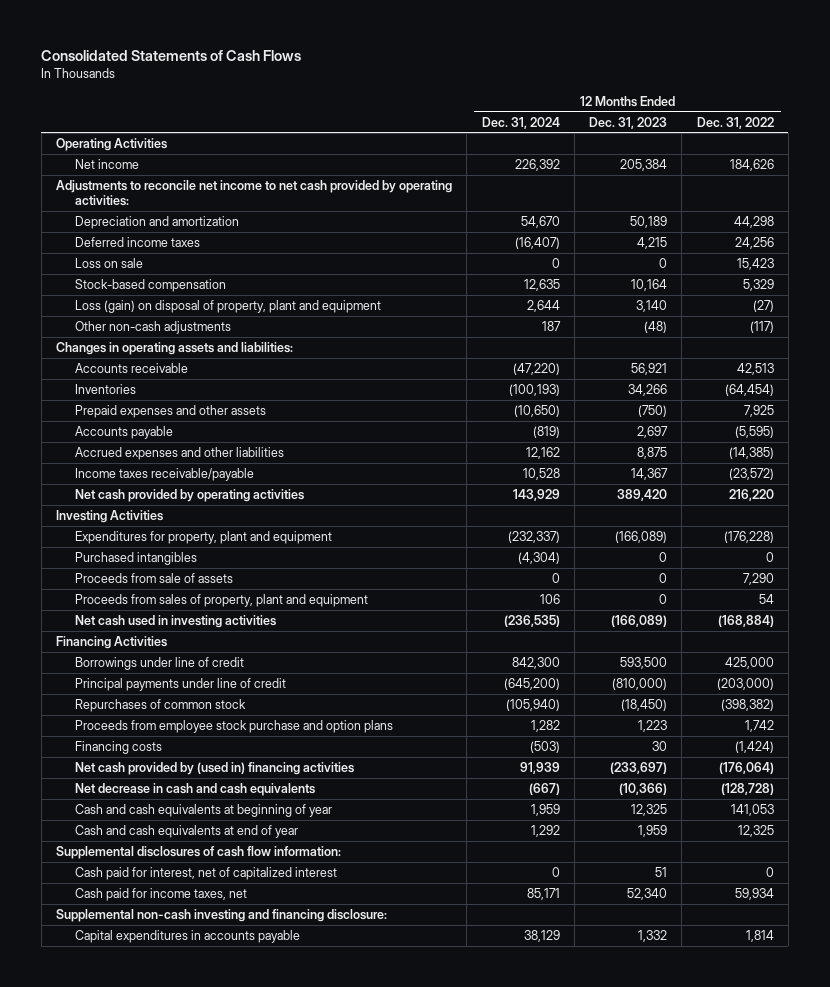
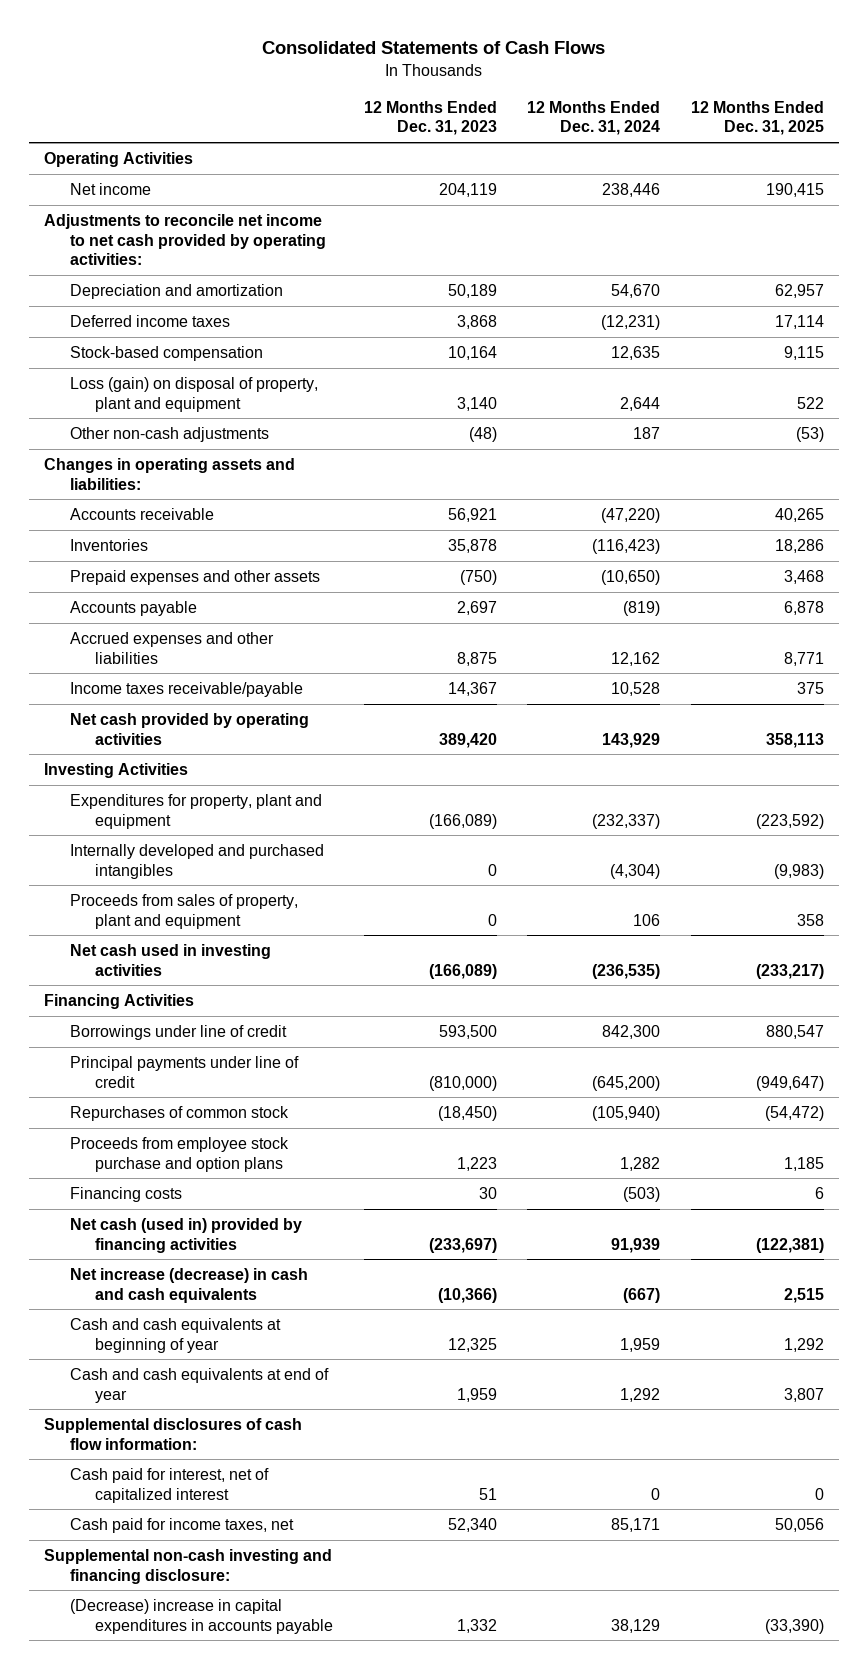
- | 12 Months Ended Dec. 31, 2024 | 12 Months Ended Dec. 31, 2023 | 12 Months Ended Dec. 31, 2022
+ | 12 Months Ended Dec. 31, 2023 | 12 Months Ended Dec. 31, 2024 | 12 Months Ended Dec. 31, 2025
- Net income | 226,392 | 205,384 | 184,626
+ Net income | 204,119 | 238,446 | 190,415
- Deferred income taxes | (16,407) | 4,215 | 24,256
- Loss on sale | 0 | 0 | 15,423
+ Deferred income taxes | 3,868 | (12,231) | 17,114
- Inventories | (100,193) | 34,266 | (64,454)
+ Inventories | 35,878 | (116,423) | 18,286
- Purchased intangibles | (4,304) | 0 | 0
- Proceeds from sale of assets | 0 | 0 | 7,290
+ Internally developed and purchased intangibles | 0 | (4,304) | (9,983)
- Net cash provided by (used in) financing activities | 91,939 | (233,697) | (176,064)
- Net decrease in cash and cash equivalents | (667) | (10,366) | (128,728)
+ Net cash (used in) provided by financing activities | (233,697) | 91,939 | (122,381)
+ Net increase (decrease) in cash and cash equivalents | (10,366) | (667) | 2,515
- Capital expenditures in accounts payable | 38,129 | 1,332 | 1,814
+ (Decrease) increase in capital expenditures in accounts payable | 1,332 | 38,129 | (33,390)

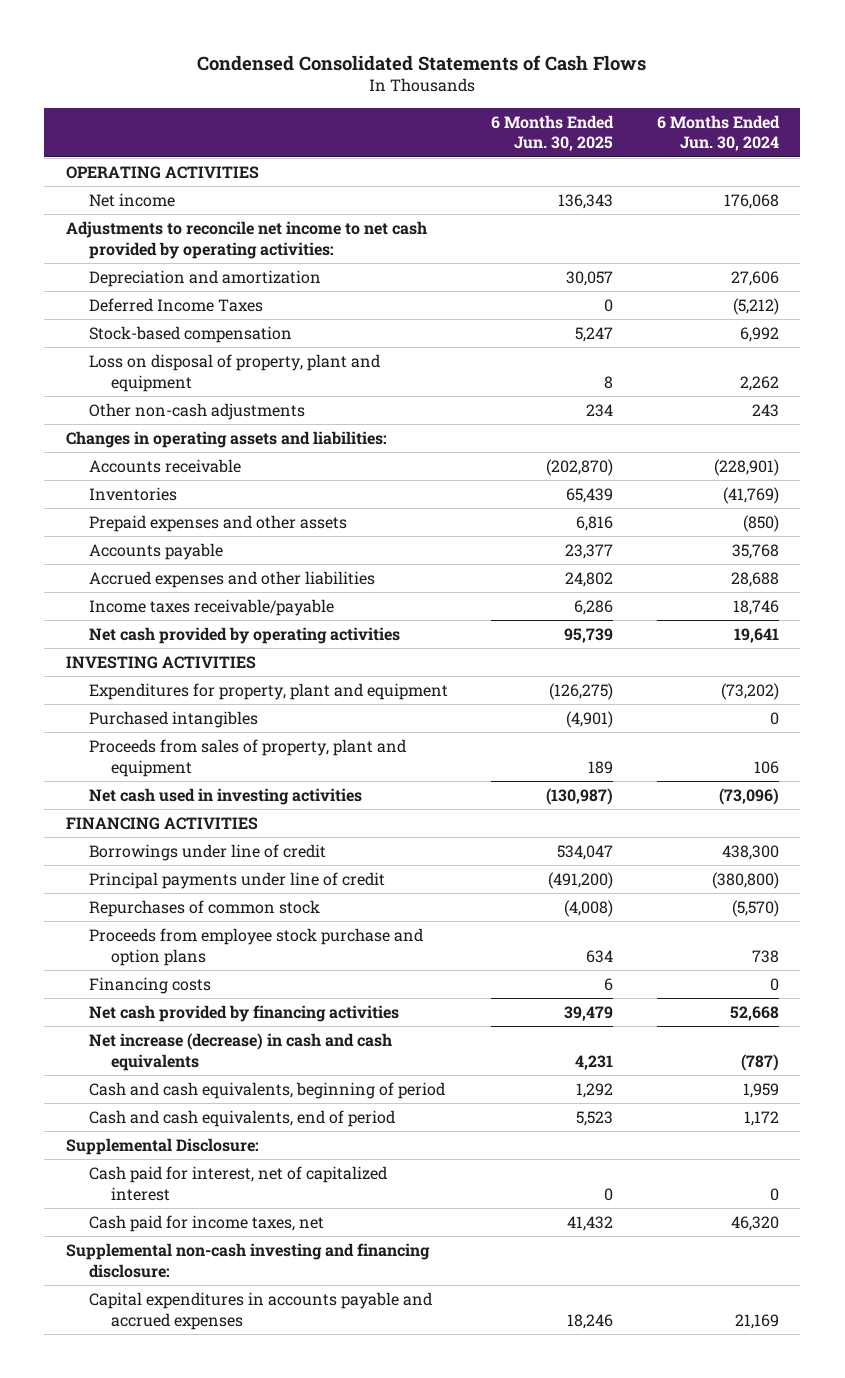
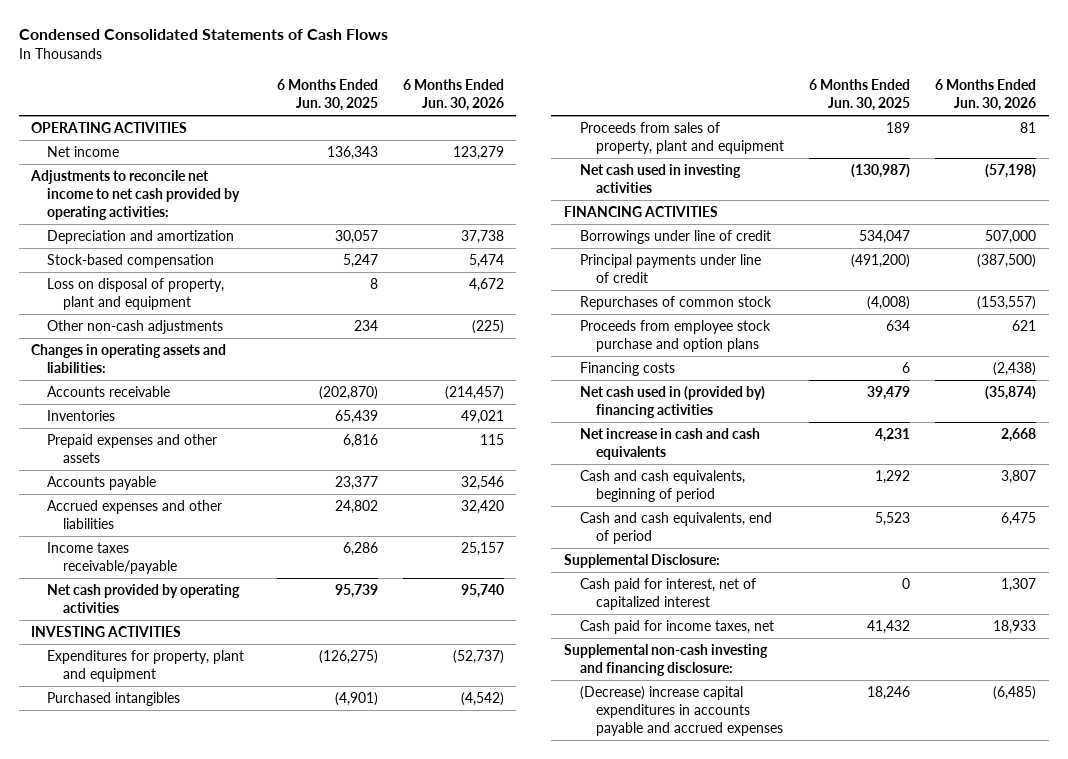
- | 6 Months Ended Jun. 30, 2025 | 6 Months Ended Jun. 30, 2024
+ | 6 Months Ended Jun. 30, 2025 | 6 Months Ended Jun. 30, 2026
- Deferred Income Taxes | 0 | (5,212)
- Net cash provided by financing activities | 39,479 | 52,668
- Net increase (decrease) in cash and cash equivalents | 4,231 | (787)
+ Net cash used in (provided by) financing activities | 39,479 | (35,874)
+ Net increase in cash and cash equivalents | 4,231 | 2,668
- Capital expenditures in accounts payable and accrued expenses | 18,246 | 21,169
+ (Decrease) increase capital expenditures in accounts payable and accrued expenses | 18,246 | (6,485)

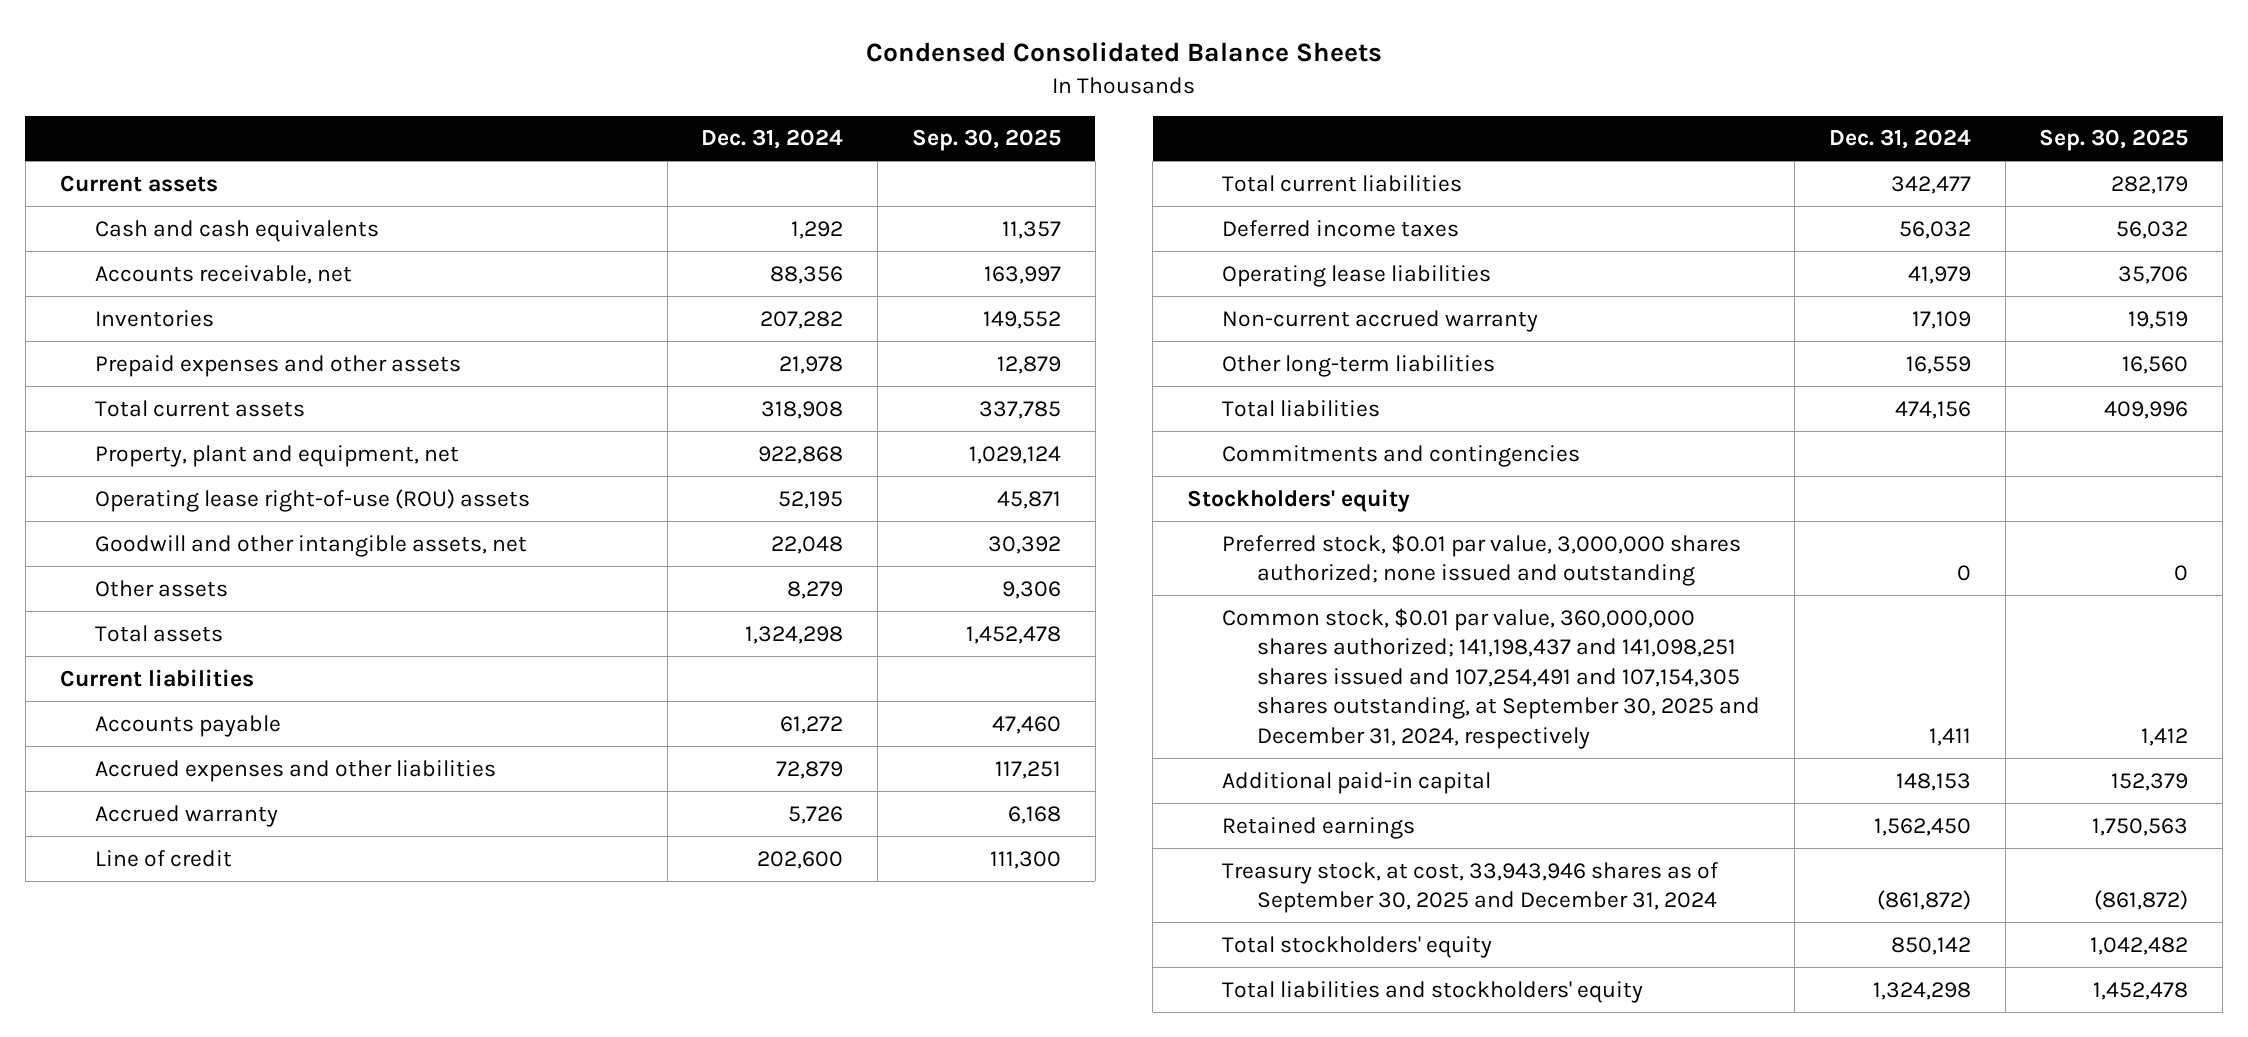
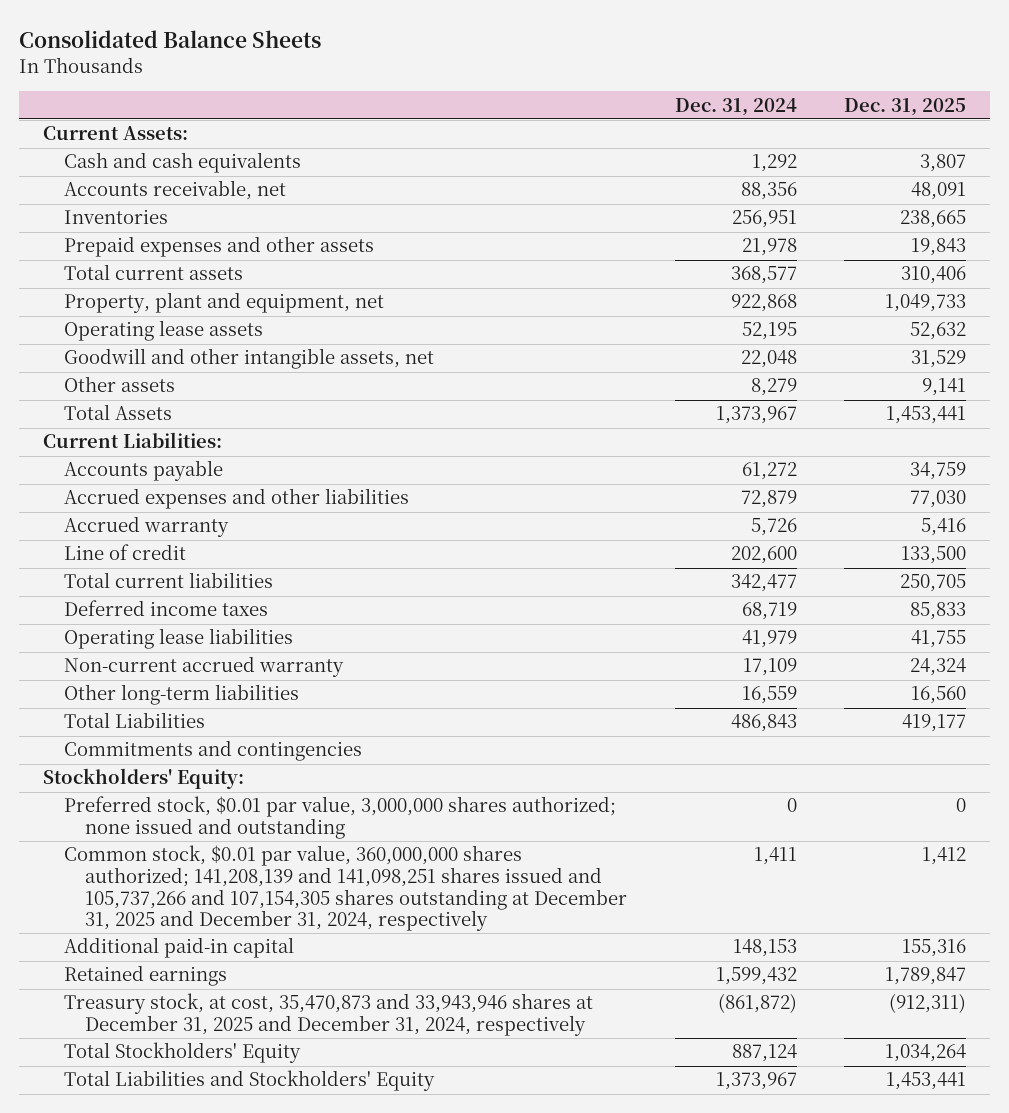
- Condensed Consolidated Balance Sheets
+ Consolidated Balance Sheets
- | Dec. 31, 2024 | Sep. 30, 2025
+ | Dec. 31, 2024 | Dec. 31, 2025
- Current assets
+ Current Assets:
- Inventories | 207,282 | 149,552
+ Inventories | 256,951 | 238,665
- Total current assets | 318,908 | 337,785
+ Total current assets | 368,577 | 310,406
- Operating lease right-of-use (ROU) assets | 52,195 | 45,871
+ Operating lease assets | 52,195 | 52,632
- Total assets | 1,324,298 | 1,452,478
- Current liabilities
+ Total Assets | 1,373,967 | 1,453,441
+ Current Liabilities:
- Deferred income taxes | 56,032 | 56,032
+ Deferred income taxes | 68,719 | 85,833
- Total liabilities | 474,156 | 409,996
+ Total Liabilities | 486,843 | 419,177
- Stockholders' equity
+ Stockholders' Equity:
- Common stock, $0.01 par value, 360,000,000 shares authorized; 141,198,437 and 141,098,251 shares issued and 107,254,491 and 107,154,305 shares outstanding, at September 30, 2025 and December 31, 2024, respectively | 1,411 | 1,412
+ Common stock, $0.01 par value, 360,000,000 shares authorized; 141,208,139 and 141,098,251 shares issued and 105,737,266 and 107,154,305 shares outstanding at December 31, 2025 and December 31, 2024, respectively | 1,411 | 1,412
- Retained earnings | 1,562,450 | 1,750,563
- Treasury stock, at cost, 33,943,946 shares as of September 30, 2025 and December 31, 2024 | (861,872) | (861,872)
- Total stockholders' equity | 850,142 | 1,042,482
- Total liabilities and stockholders' equity | 1,324,298 | 1,452,478
+ Retained earnings | 1,599,432 | 1,789,847
+ Treasury stock, at cost, 35,470,873 and 33,943,946 shares at December 31, 2025 and December 31, 2024, respectively | (861,872) | (912,311)
+ Total Stockholders' Equity | 887,124 | 1,034,264
+ Total Liabilities and Stockholders' Equity | 1,373,967 | 1,453,441

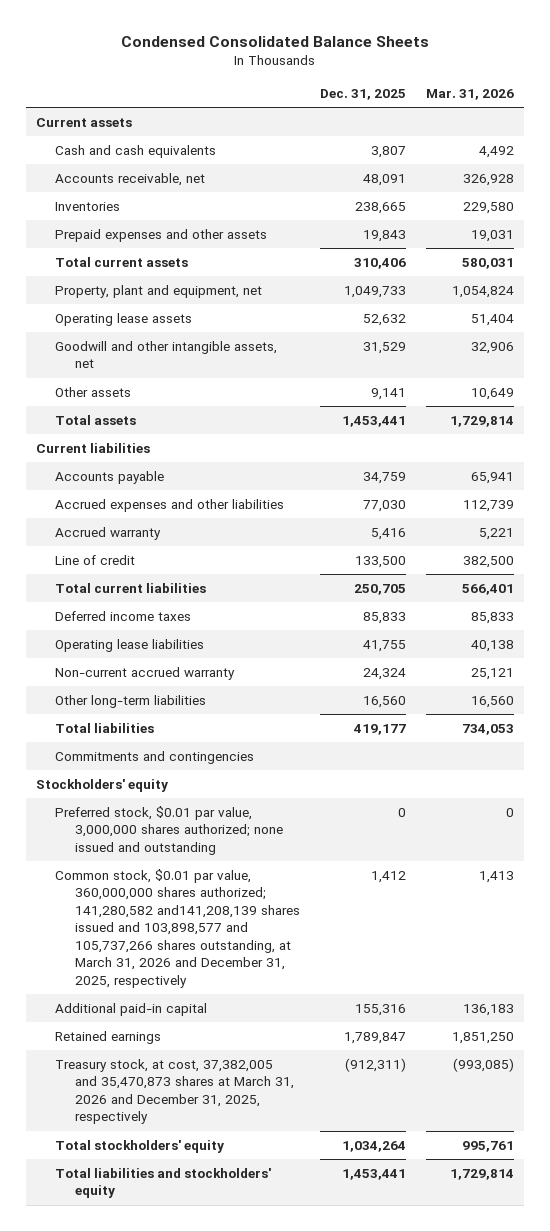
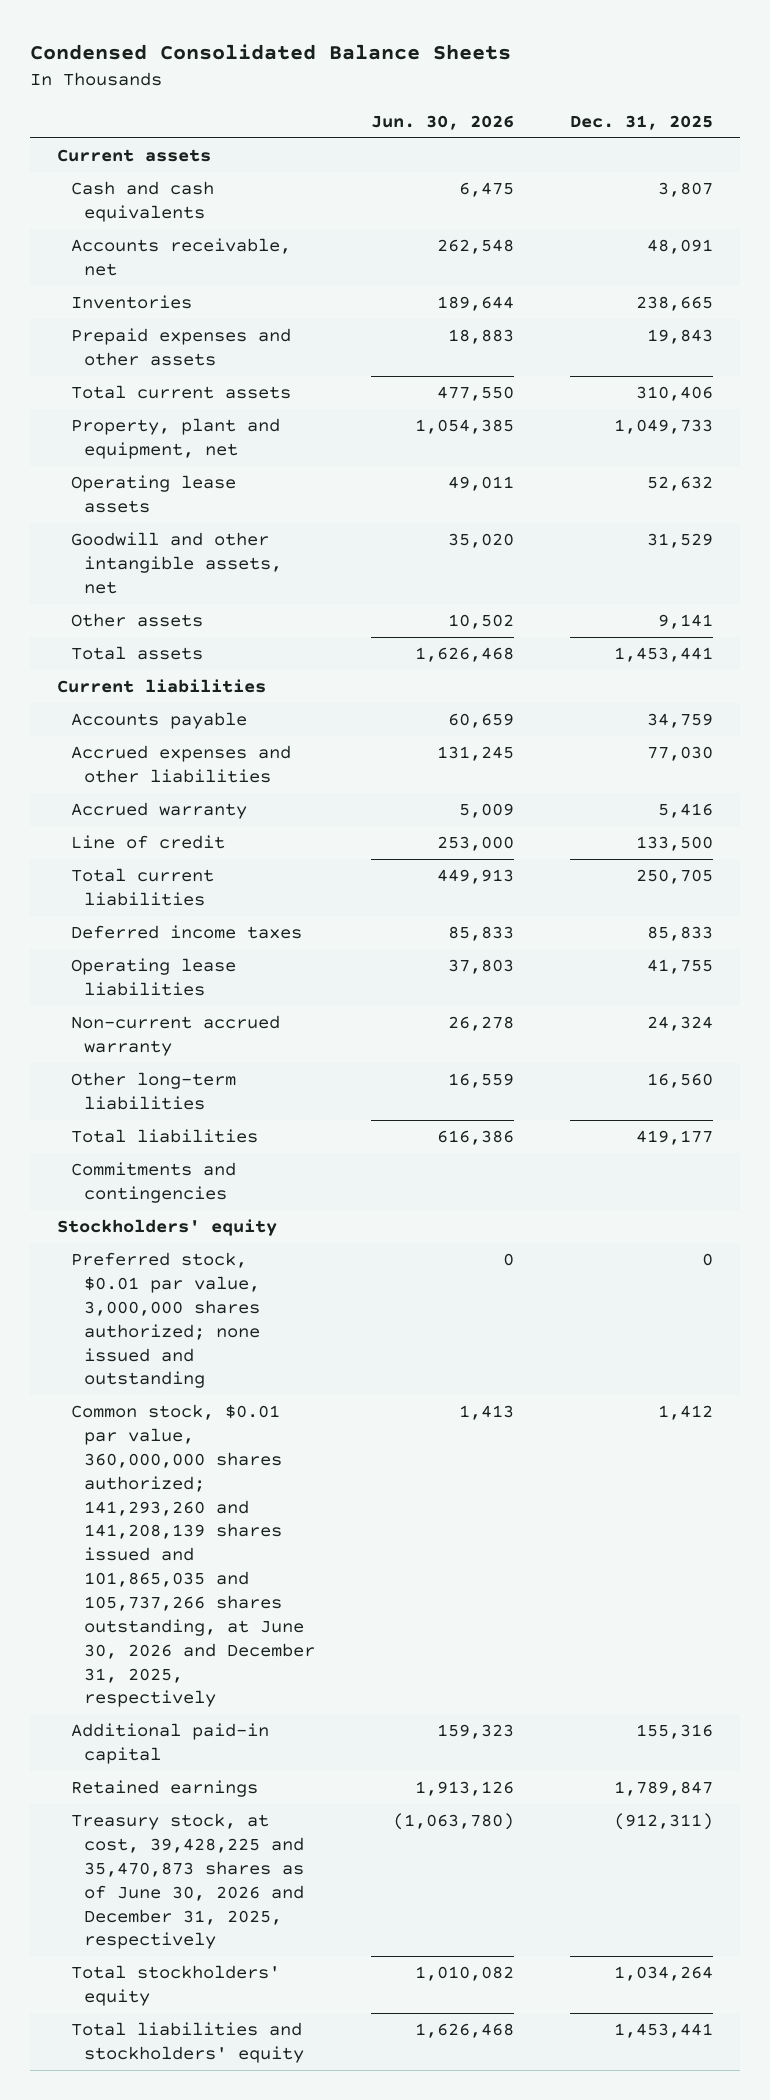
- | Dec. 31, 2025 | Mar. 31, 2026
+ | Jun. 30, 2026 | Dec. 31, 2025
- Common stock, $0.01 par value, 360,000,000 shares authorized; 141,280,582 and141,208,139 shares issued and 103,898,577 and 105,737,266 shares outstanding, at March 31, 2026 and December 31, 2025, respectively | 1,412 | 1,413
+ Common stock, $0.01 par value, 360,000,000 shares authorized; 141,293,260 and 141,208,139 shares issued and 101,865,035 and 105,737,266 shares outstanding, at June 30, 2026 and December 31, 2025, respectively | 1,413 | 1,412
- Treasury stock, at cost, 37,382,005 and 35,470,873 shares at March 31, 2026 and December 31, 2025, respectively | (912,311) | (993,085)
+ Treasury stock, at cost, 39,428,225 and 35,470,873 shares as of June 30, 2026 and December 31, 2025, respectively | (1,063,780) | (912,311)

